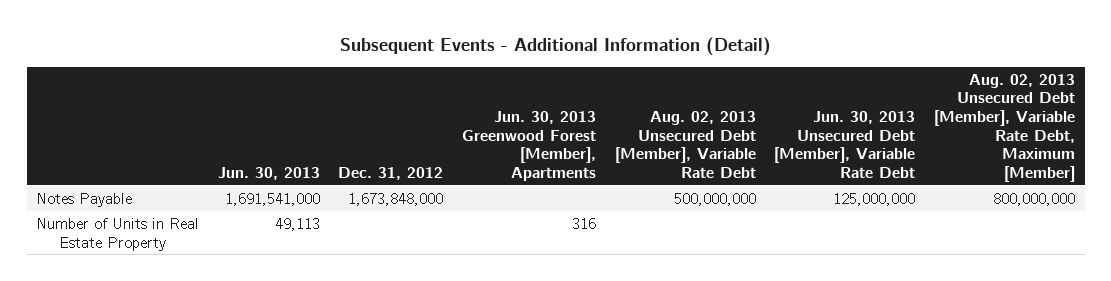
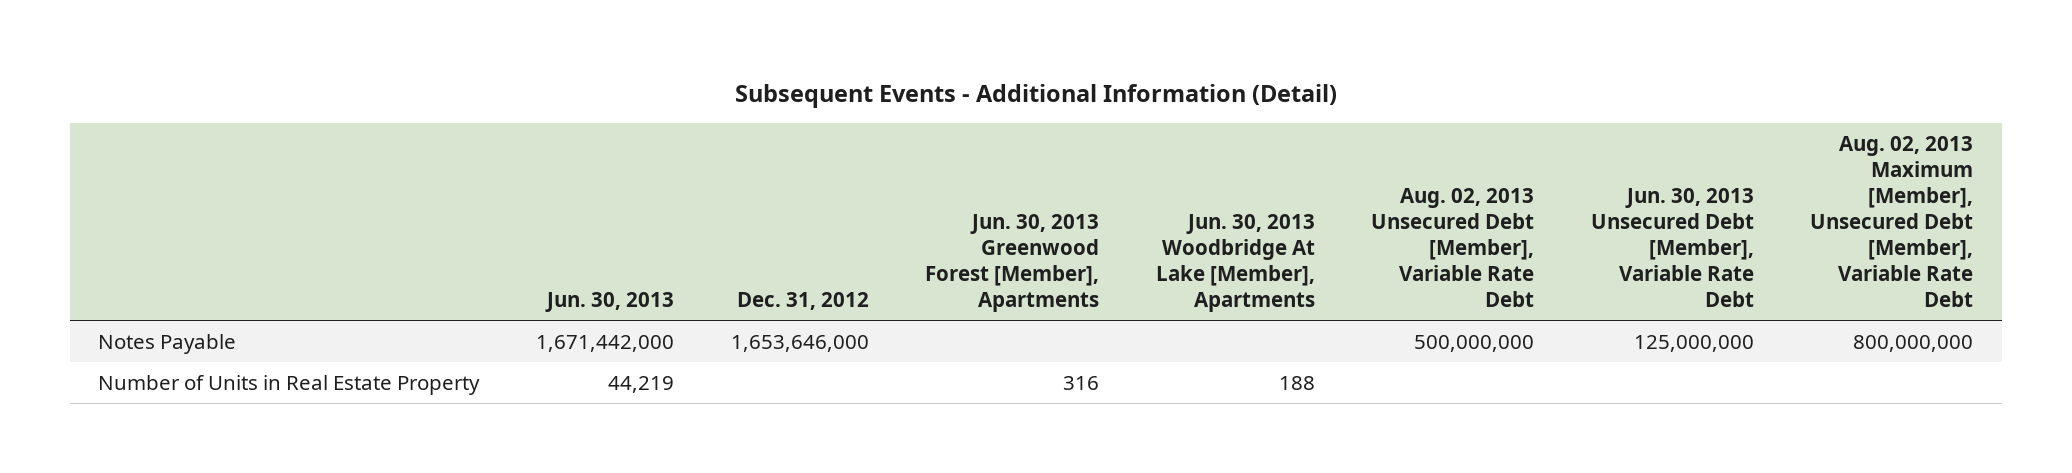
- | Jun. 30, 2013 | Dec. 31, 2012 | Jun. 30, 2013 Greenwood Forest [Member], Apartments | Aug. 02, 2013 Unsecured Debt [Member], Variable Rate Debt | Jun. 30, 2013 Unsecured Debt [Member], Variable Rate Debt | Aug. 02, 2013 Unsecured Debt [Member], Variable Rate Debt, Maximum [Member]
+ | Jun. 30, 2013 | Dec. 31, 2012 | Jun. 30, 2013 Greenwood Forest [Member], Apartments | Jun. 30, 2013 Woodbridge At Lake [Member], Apartments | Aug. 02, 2013 Unsecured Debt [Member], Variable Rate Debt | Jun. 30, 2013 Unsecured Debt [Member], Variable Rate Debt | Aug. 02, 2013 Maximum [Member], Unsecured Debt [Member], Variable Rate Debt
- Notes Payable | 1,691,541,000 | 1,673,848,000 | | 500,000,000 | 125,000,000 | 800,000,000
- Number of Units in Real Estate Property | 49,113 | | 316 | | |
+ Notes Payable | 1,671,442,000 | 1,653,646,000 | | | 500,000,000 | 125,000,000 | 800,000,000
+ Number of Units in Real Estate Property | 44,219 | | 316 | 188 | | |

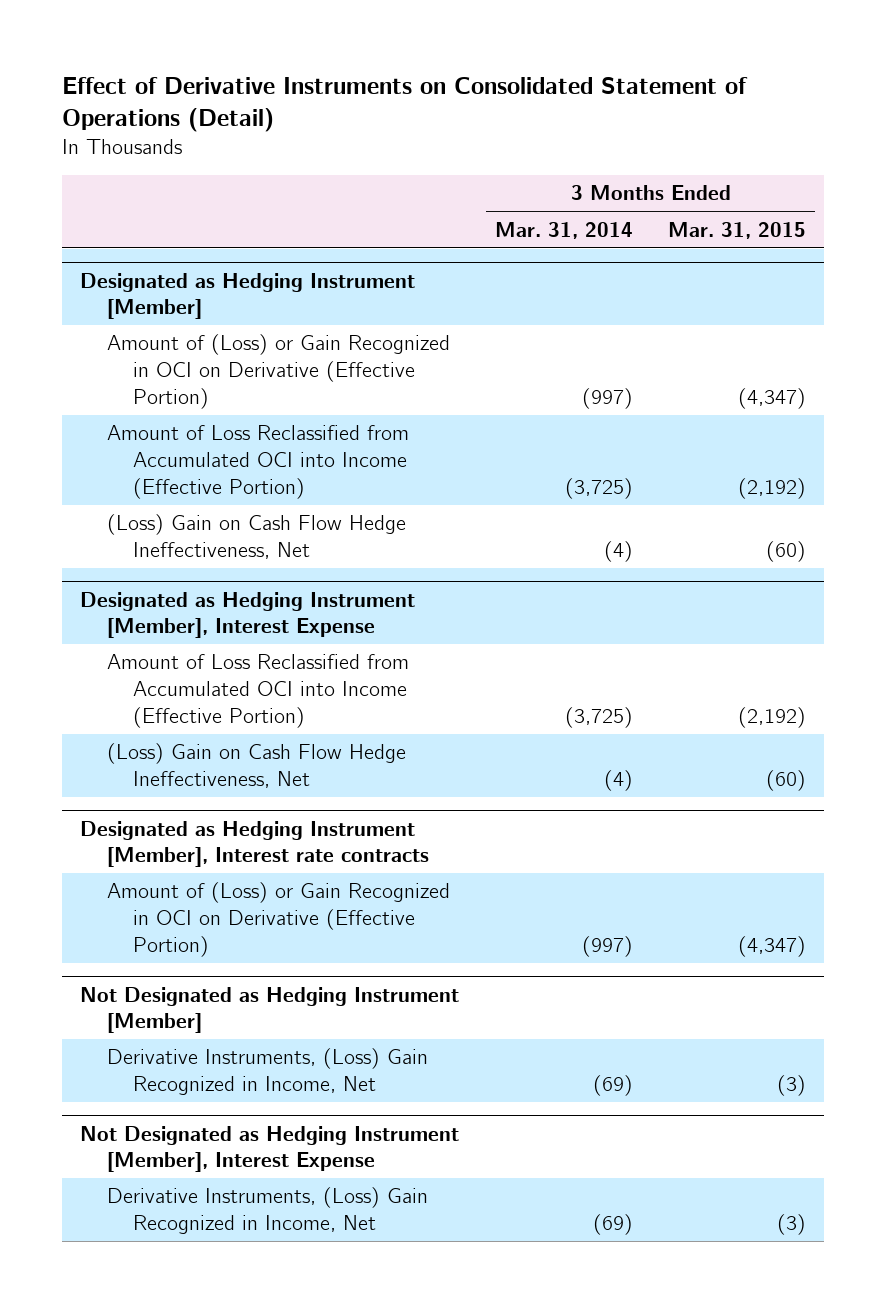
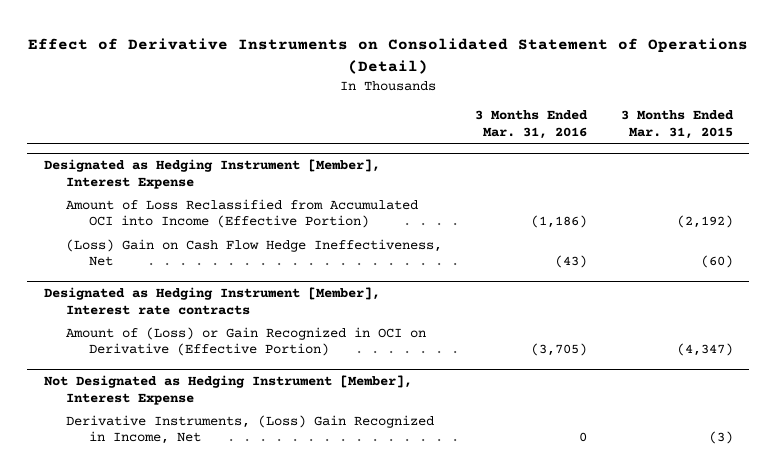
- | 3 Months Ended Mar. 31, 2014 | 3 Months Ended Mar. 31, 2015
+ | 3 Months Ended Mar. 31, 2016 | 3 Months Ended Mar. 31, 2015
- Designated as Hedging Instrument [Member]
- Amount of (Loss) or Gain Recognized in OCI on Derivative (Effective Portion) | (997) | (4,347)
- Amount of Loss Reclassified from Accumulated OCI into Income (Effective Portion) | (3,725) | (2,192)
- (Loss) Gain on Cash Flow Hedge Ineffectiveness, Net | (4) | (60)
- Not Designated as Hedging Instrument [Member]
- Derivative Instruments, (Loss) Gain Recognized in Income, Net | (69) | (3)

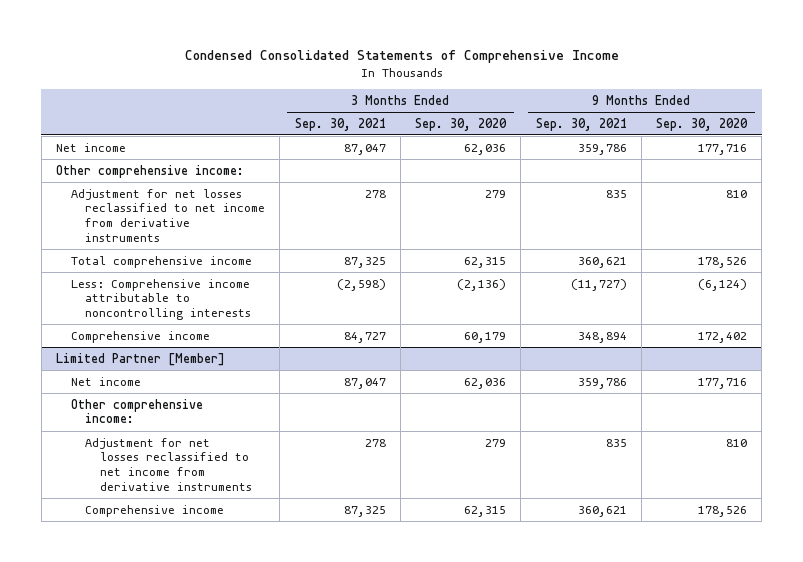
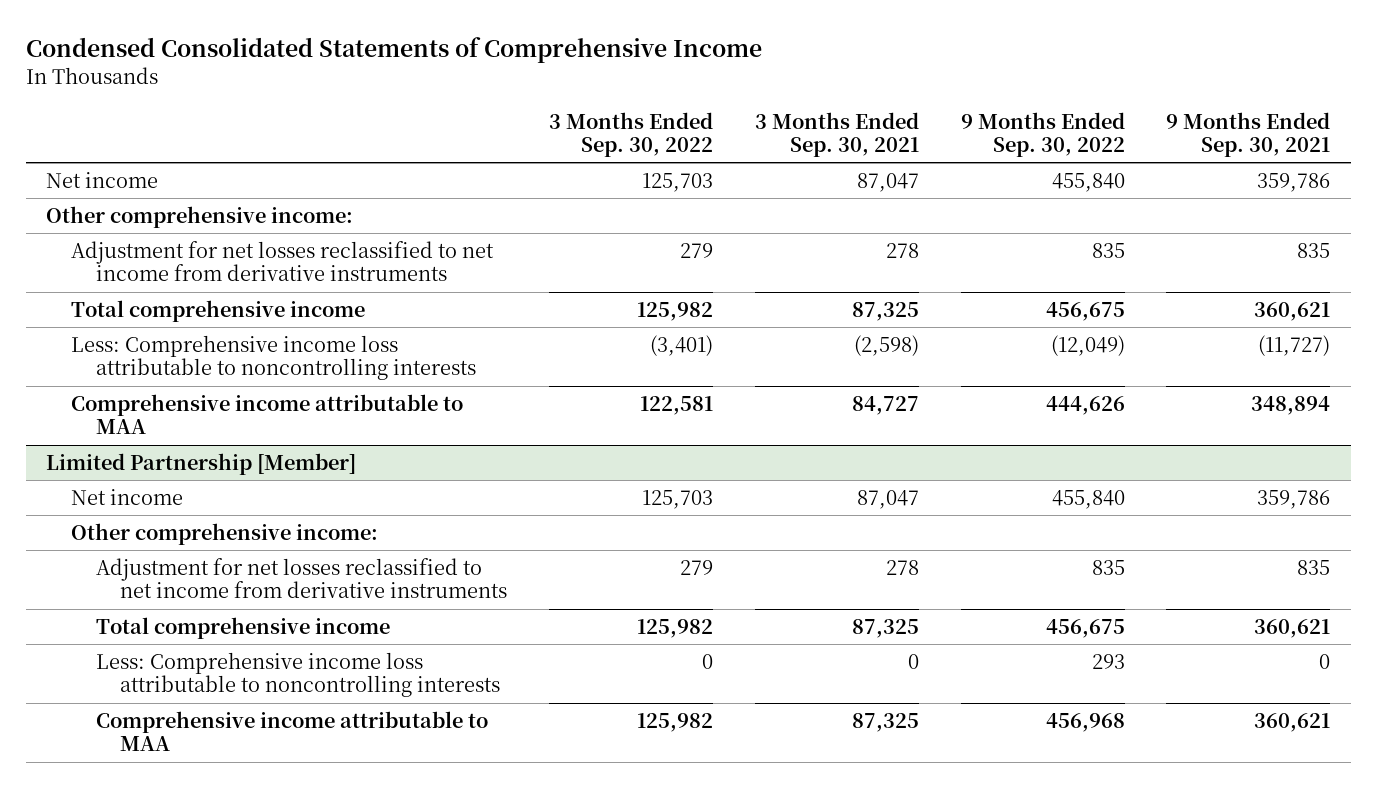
- | 3 Months Ended Sep. 30, 2021 | 3 Months Ended Sep. 30, 2020 | 9 Months Ended Sep. 30, 2021 | 9 Months Ended Sep. 30, 2020
+ | 3 Months Ended Sep. 30, 2022 | 3 Months Ended Sep. 30, 2021 | 9 Months Ended Sep. 30, 2022 | 9 Months Ended Sep. 30, 2021
- Less: Comprehensive income attributable to noncontrolling interests | (2,598) | (2,136) | (11,727) | (6,124)
- Comprehensive income | 84,727 | 60,179 | 348,894 | 172,402
- Limited Partner [Member]
+ Less: Comprehensive income loss attributable to noncontrolling interests | (3,401) | (2,598) | (12,049) | (11,727)
+ Comprehensive income attributable to MAA | 122,581 | 84,727 | 444,626 | 348,894
+ Limited Partnership [Member]
- Comprehensive income | 87,325 | 62,315 | 360,621 | 178,526
+ Total comprehensive income | 125,982 | 87,325 | 456,675 | 360,621
+ Less: Comprehensive income loss attributable to noncontrolling interests | 0 | 0 | 293 | 0
+ Comprehensive income attributable to MAA | 125,982 | 87,325 | 456,968 | 360,621

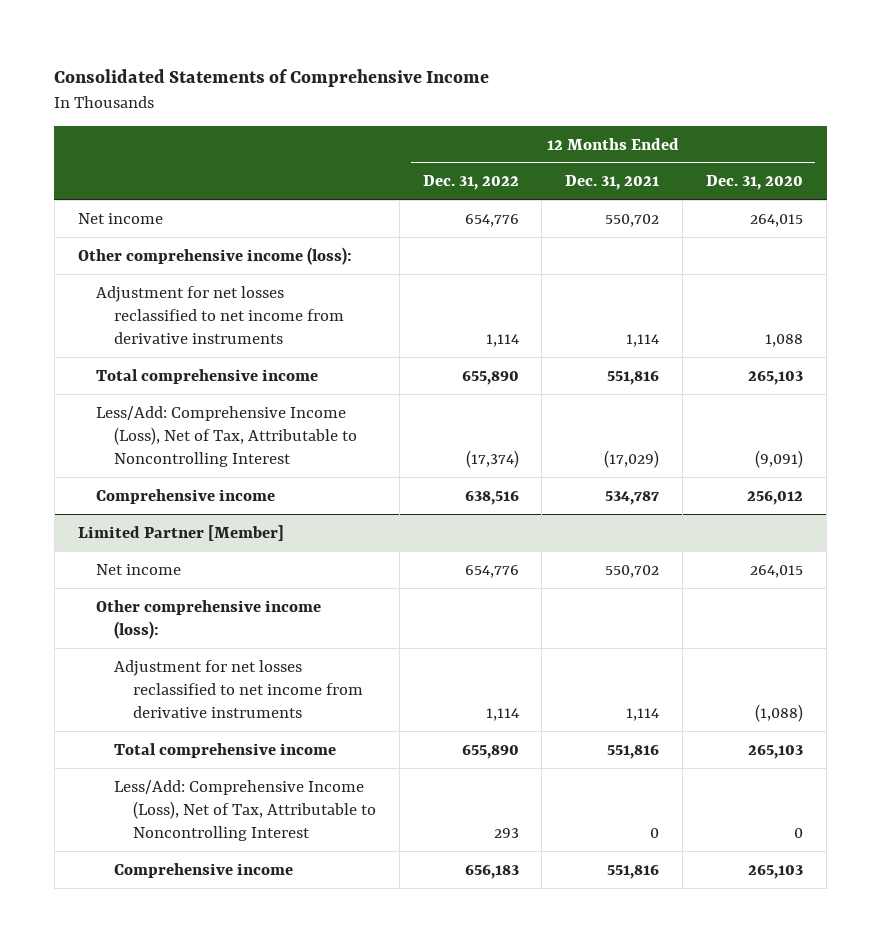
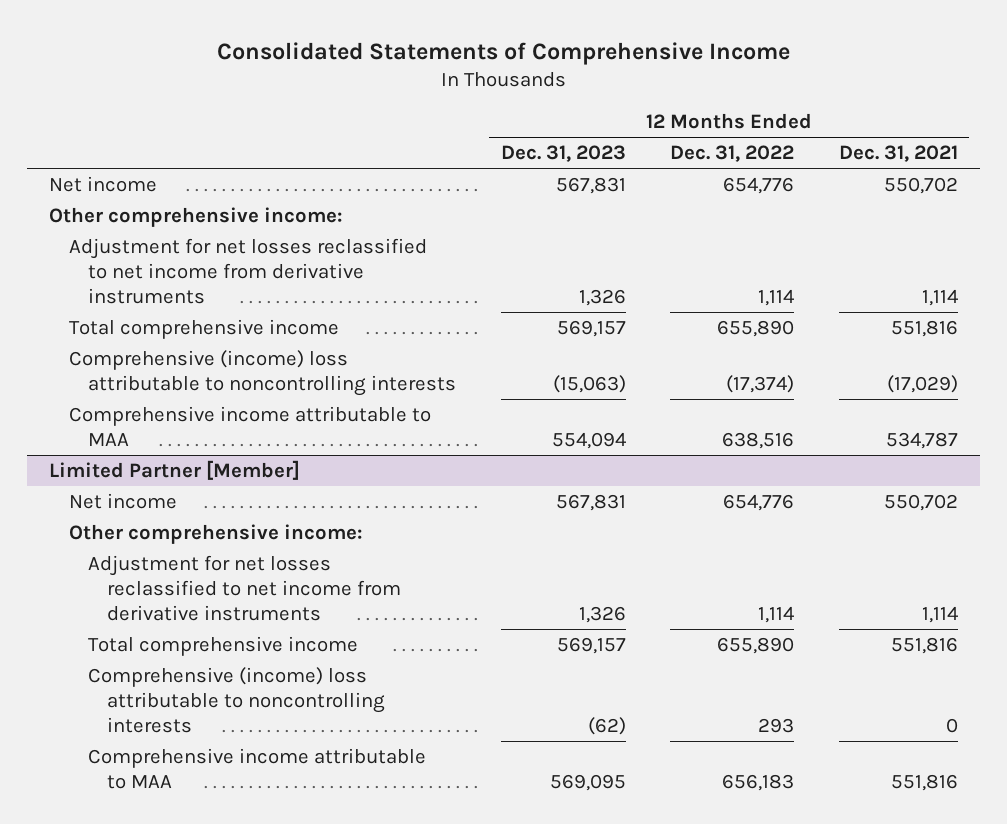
- | 12 Months Ended Dec. 31, 2022 | 12 Months Ended Dec. 31, 2021 | 12 Months Ended Dec. 31, 2020
+ | 12 Months Ended Dec. 31, 2023 | 12 Months Ended Dec. 31, 2022 | 12 Months Ended Dec. 31, 2021
- Other comprehensive income (loss):
+ Other comprehensive income:
- Less/Add: Comprehensive Income (Loss), Net of Tax, Attributable to Noncontrolling Interest | (17,374) | (17,029) | (9,091)
- Comprehensive income | 638,516 | 534,787 | 256,012
+ Comprehensive (income) loss attributable to noncontrolling interests | (15,063) | (17,374) | (17,029)
+ Comprehensive income attributable to MAA | 554,094 | 638,516 | 534,787
@ Limited Partner [Member]
- Other comprehensive income (loss):
+ Other comprehensive income:
- Less/Add: Comprehensive Income (Loss), Net of Tax, Attributable to Noncontrolling Interest | 293 | 0 | 0
- Comprehensive income | 656,183 | 551,816 | 265,103
+ Comprehensive (income) loss attributable to noncontrolling interests | (62) | 293 | 0
+ Comprehensive income attributable to MAA | 569,095 | 656,183 | 551,816

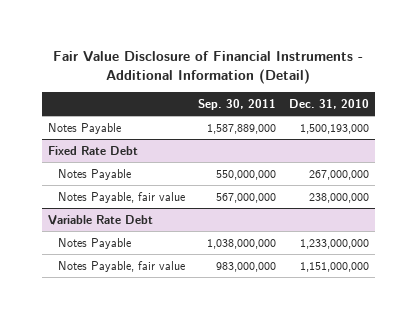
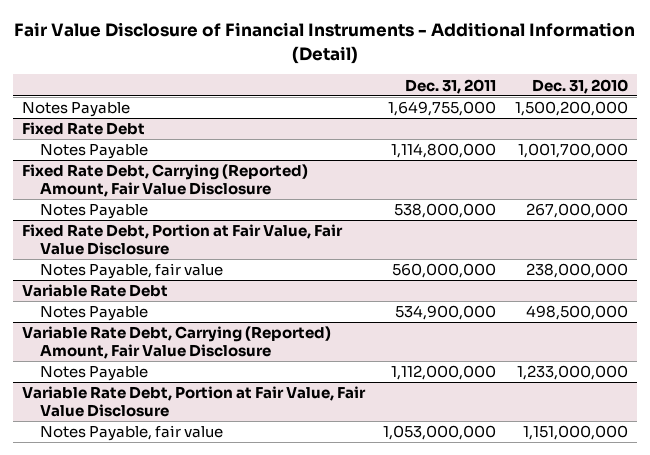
- | Sep. 30, 2011 | Dec. 31, 2010
+ | Dec. 31, 2011 | Dec. 31, 2010
- Notes Payable | 1,587,889,000 | 1,500,193,000
+ Notes Payable | 1,649,755,000 | 1,500,200,000
@ Fixed Rate Debt
+ Notes Payable | 1,114,800,000 | 1,001,700,000
+ Fixed Rate Debt, Carrying (Reported) Amount, Fair Value Disclosure
+ Fixed Rate Debt, Portion at Fair Value, Fair Value Disclosure
@ Variable Rate Debt
+ Notes Payable | 534,900,000 | 498,500,000
+ Variable Rate Debt, Carrying (Reported) Amount, Fair Value Disclosure
+ Variable Rate Debt, Portion at Fair Value, Fair Value Disclosure

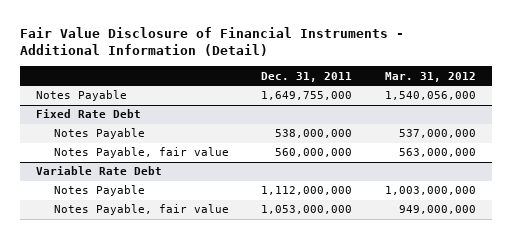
- | Dec. 31, 2011 | Dec. 31, 2010
+ | Dec. 31, 2011 | Mar. 31, 2012
@ Fixed Rate Debt
- Notes Payable | 1,114,800,000 | 1,001,700,000
- Fixed Rate Debt, Carrying (Reported) Amount, Fair Value Disclosure
- Fixed Rate Debt, Portion at Fair Value, Fair Value Disclosure
@ Variable Rate Debt
- Notes Payable | 534,900,000 | 498,500,000
- Variable Rate Debt, Carrying (Reported) Amount, Fair Value Disclosure
- Variable Rate Debt, Portion at Fair Value, Fair Value Disclosure

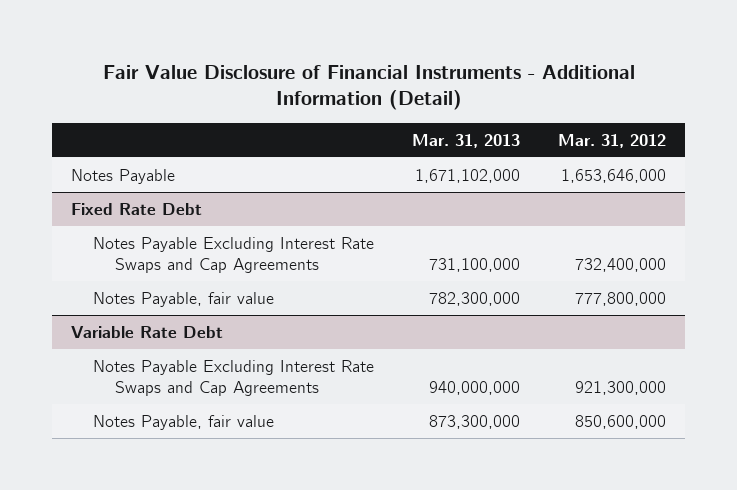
- | Dec. 31, 2011 | Mar. 31, 2012
+ | Mar. 31, 2013 | Mar. 31, 2012
- Notes Payable | 1,649,755,000 | 1,540,056,000
+ Notes Payable | 1,671,102,000 | 1,653,646,000
@ Fixed Rate Debt
- Notes Payable | 538,000,000 | 537,000,000
- Notes Payable, fair value | 560,000,000 | 563,000,000
+ Notes Payable Excluding Interest Rate Swaps and Cap Agreements | 731,100,000 | 732,400,000
+ Notes Payable, fair value | 782,300,000 | 777,800,000
@ Variable Rate Debt
- Notes Payable | 1,112,000,000 | 1,003,000,000
- Notes Payable, fair value | 1,053,000,000 | 949,000,000
+ Notes Payable Excluding Interest Rate Swaps and Cap Agreements | 940,000,000 | 921,300,000
+ Notes Payable, fair value | 873,300,000 | 850,600,000

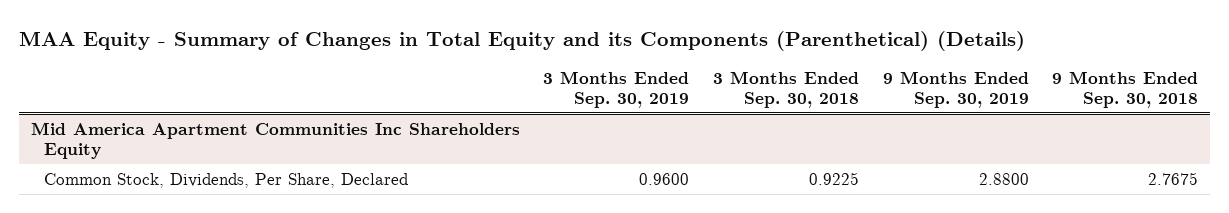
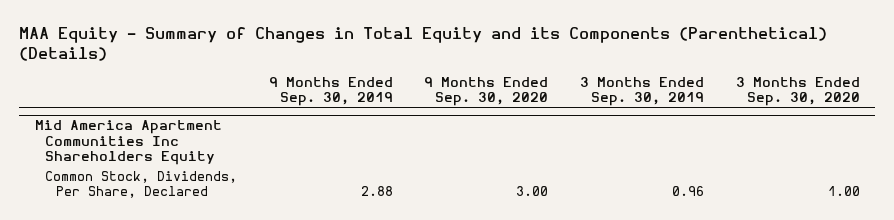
- | 3 Months Ended Sep. 30, 2019 | 3 Months Ended Sep. 30, 2018 | 9 Months Ended Sep. 30, 2019 | 9 Months Ended Sep. 30, 2018
+ | 9 Months Ended Sep. 30, 2019 | 9 Months Ended Sep. 30, 2020 | 3 Months Ended Sep. 30, 2019 | 3 Months Ended Sep. 30, 2020
@ Mid America Apartment Communities Inc Shareholders Equity
- Common Stock, Dividends, Per Share, Declared | 0.9600 | 0.9225 | 2.8800 | 2.7675
+ Common Stock, Dividends, Per Share, Declared | 2.88 | 3.00 | 0.96 | 1.00

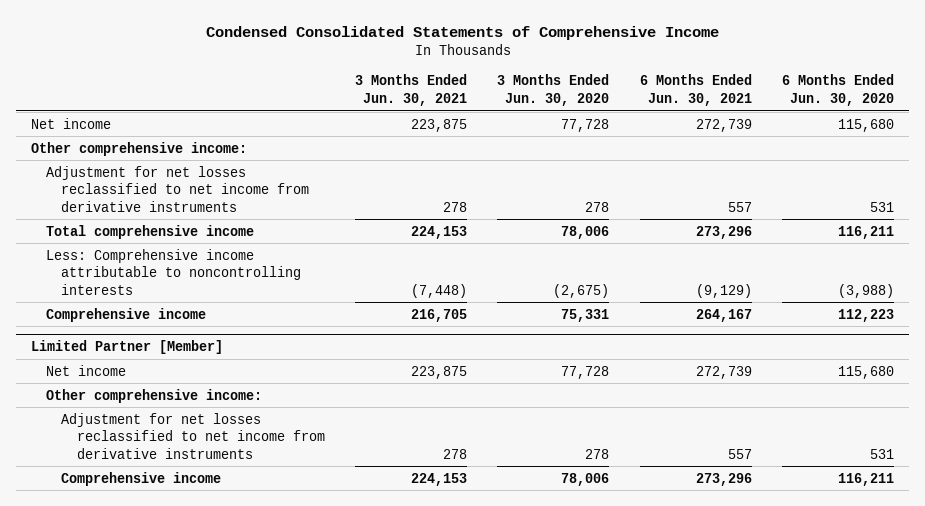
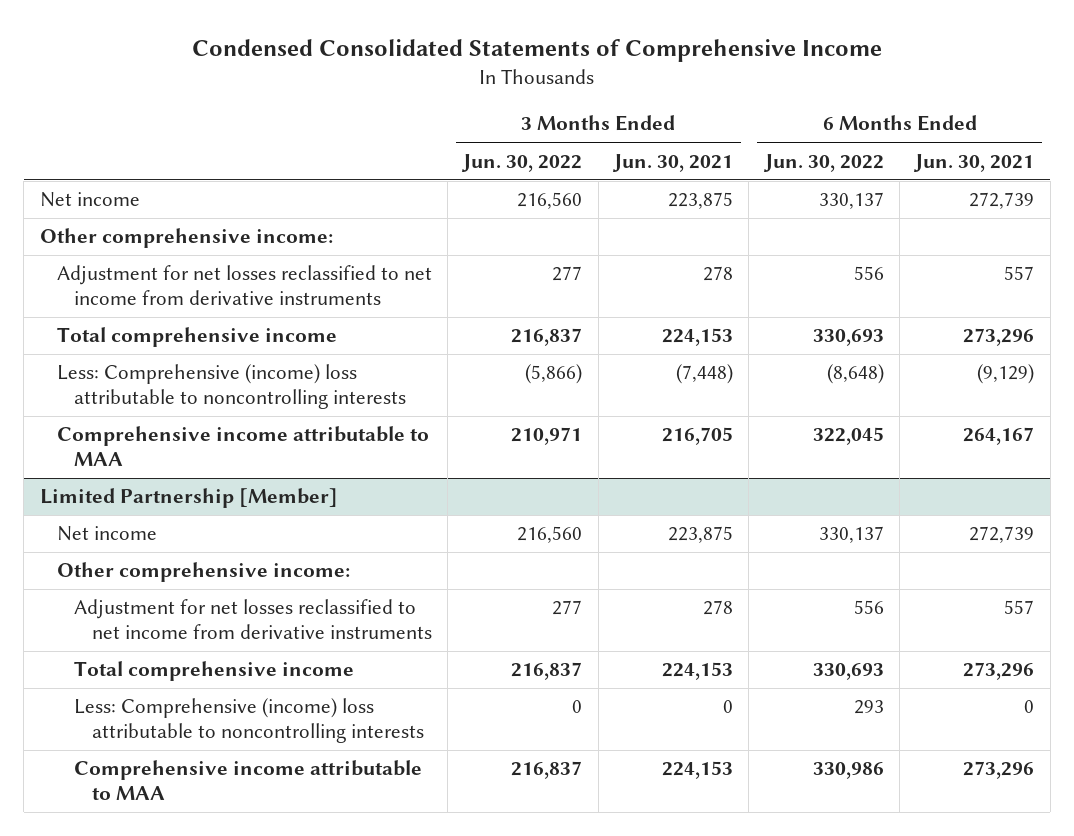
- | 3 Months Ended Jun. 30, 2021 | 3 Months Ended Jun. 30, 2020 | 6 Months Ended Jun. 30, 2021 | 6 Months Ended Jun. 30, 2020
+ | 3 Months Ended Jun. 30, 2022 | 3 Months Ended Jun. 30, 2021 | 6 Months Ended Jun. 30, 2022 | 6 Months Ended Jun. 30, 2021
- Less: Comprehensive income attributable to noncontrolling interests | (7,448) | (2,675) | (9,129) | (3,988)
- Comprehensive income | 216,705 | 75,331 | 264,167 | 112,223
- Limited Partner [Member]
+ Less: Comprehensive (income) loss attributable to noncontrolling interests | (5,866) | (7,448) | (8,648) | (9,129)
+ Comprehensive income attributable to MAA | 210,971 | 216,705 | 322,045 | 264,167
+ Limited Partnership [Member]
- Comprehensive income | 224,153 | 78,006 | 273,296 | 116,211
+ Total comprehensive income | 216,837 | 224,153 | 330,693 | 273,296
+ Less: Comprehensive (income) loss attributable to noncontrolling interests | 0 | 0 | 293 | 0
+ Comprehensive income attributable to MAA | 216,837 | 224,153 | 330,986 | 273,296

